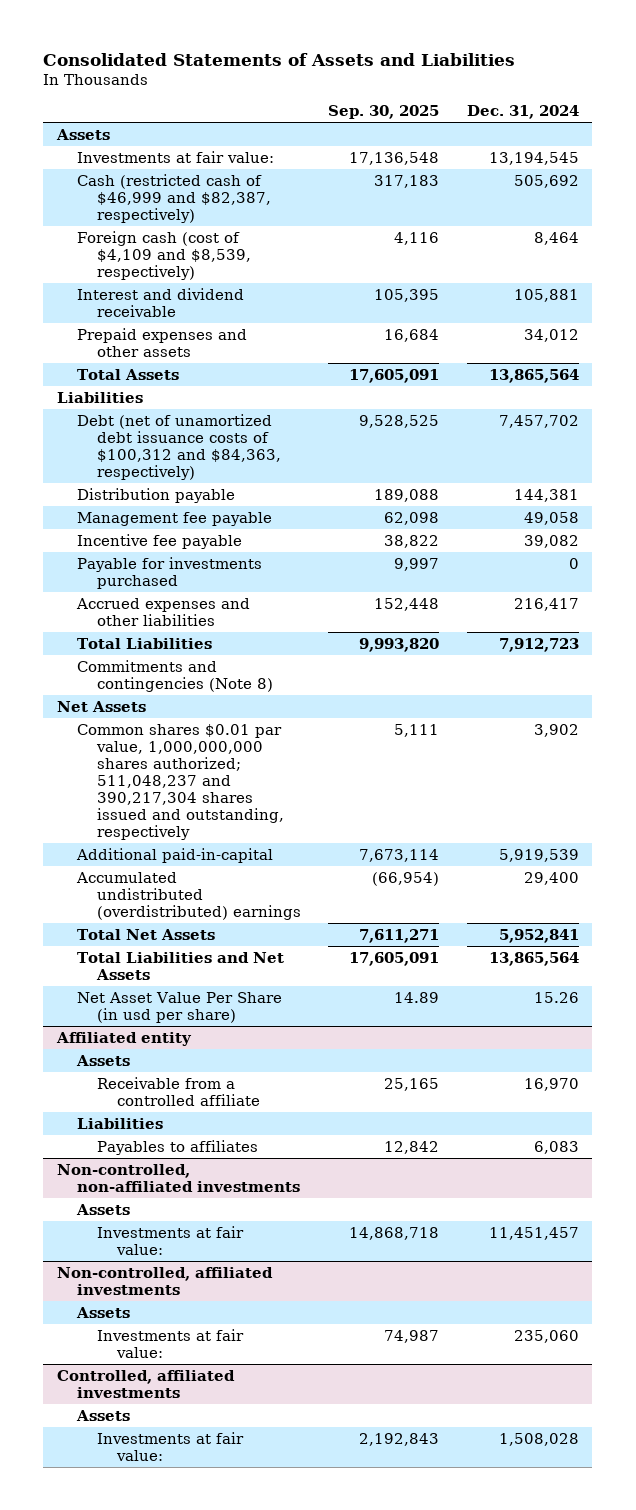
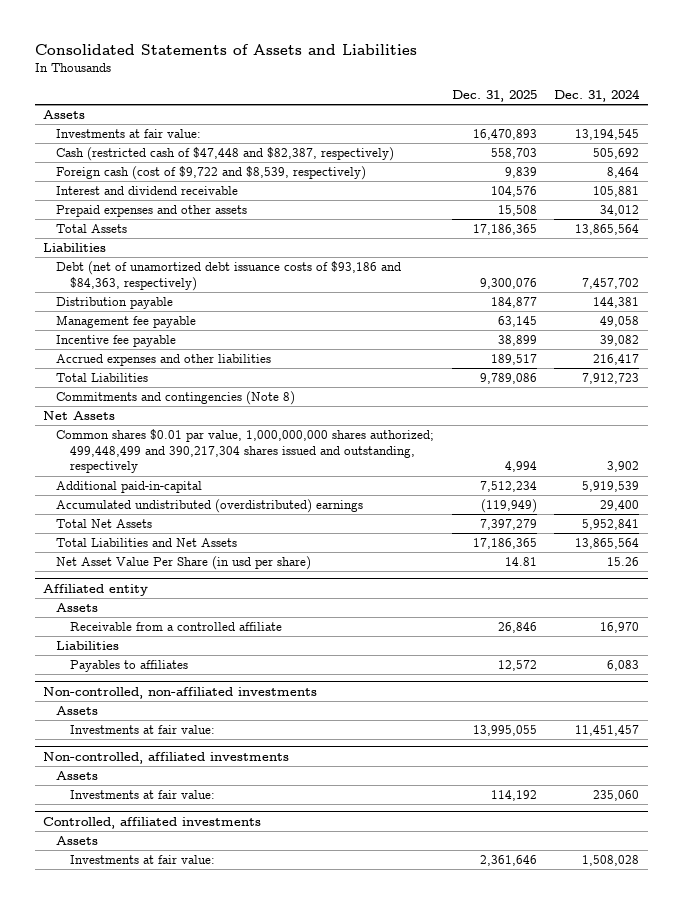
- | Sep. 30, 2025 | Dec. 31, 2024
+ | Dec. 31, 2025 | Dec. 31, 2024
- Cash (restricted cash of $46,999 and $82,387, respectively) | 317,183 | 505,692
- Foreign cash (cost of $4,109 and $8,539, respectively) | 4,116 | 8,464
+ Cash (restricted cash of $47,448 and $82,387, respectively) | 558,703 | 505,692
+ Foreign cash (cost of $9,722 and $8,539, respectively) | 9,839 | 8,464
- Debt (net of unamortized debt issuance costs of $100,312 and $84,363, respectively) | 9,528,525 | 7,457,702
+ Debt (net of unamortized debt issuance costs of $93,186 and $84,363, respectively) | 9,300,076 | 7,457,702
- Payable for investments purchased | 9,997 | 0
- Common shares $0.01 par value, 1,000,000,000 shares authorized; 511,048,237 and 390,217,304 shares issued and outstanding, respectively | 5,111 | 3,902
+ Common shares $0.01 par value, 1,000,000,000 shares authorized; 499,448,499 and 390,217,304 shares issued and outstanding, respectively | 4,994 | 3,902

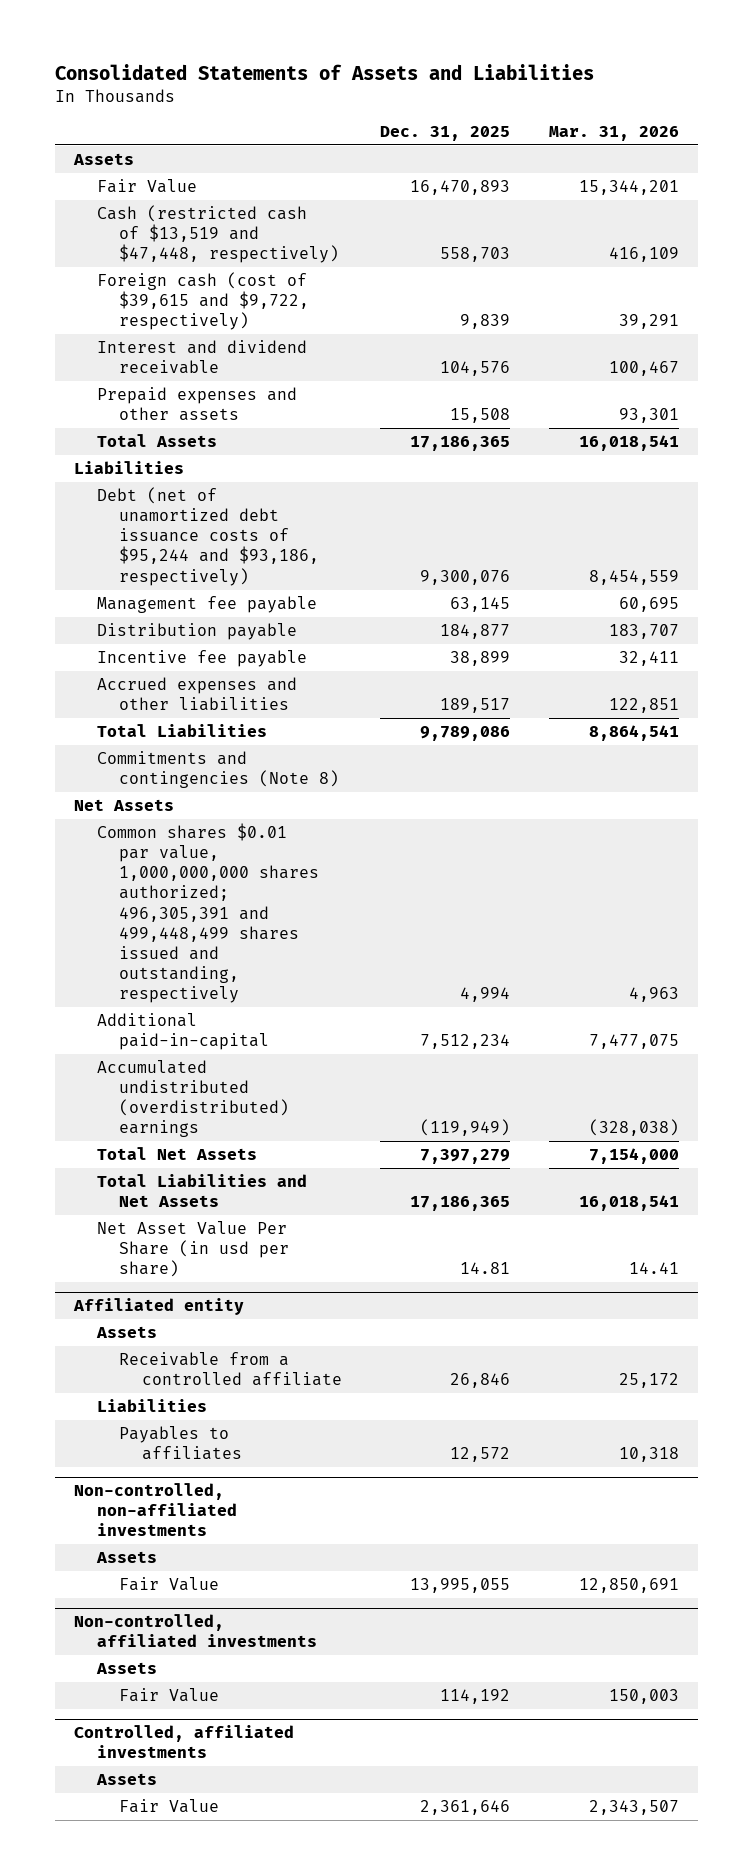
- | Dec. 31, 2025 | Dec. 31, 2024
+ | Dec. 31, 2025 | Mar. 31, 2026
- Investments at fair value: | 16,470,893 | 13,194,545
- Cash (restricted cash of $47,448 and $82,387, respectively) | 558,703 | 505,692
- Foreign cash (cost of $9,722 and $8,539, respectively) | 9,839 | 8,464
+ Fair Value | 16,470,893 | 15,344,201
+ Cash (restricted cash of $13,519 and $47,448, respectively) | 558,703 | 416,109
+ Foreign cash (cost of $39,615 and $9,722, respectively) | 9,839 | 39,291
- Debt (net of unamortized debt issuance costs of $93,186 and $84,363, respectively) | 9,300,076 | 7,457,702
+ Debt (net of unamortized debt issuance costs of $95,244 and $93,186, respectively) | 9,300,076 | 8,454,559
moved down: Distribution payable | 184,877 | 183,707
- Common shares $0.01 par value, 1,000,000,000 shares authorized; 499,448,499 and 390,217,304 shares issued and outstanding, respectively | 4,994 | 3,902
+ Common shares $0.01 par value, 1,000,000,000 shares authorized; 496,305,391 and 499,448,499 shares issued and outstanding, respectively | 4,994 | 4,963
@ Non-controlled, non-affiliated investments
- Investments at fair value: | 13,995,055 | 11,451,457
+ Fair Value | 13,995,055 | 12,850,691
@ Non-controlled, affiliated investments
- Investments at fair value: | 114,192 | 235,060
+ Fair Value | 114,192 | 150,003
@ Controlled, affiliated investments
- Investments at fair value: | 2,361,646 | 1,508,028
+ Fair Value | 2,361,646 | 2,343,507

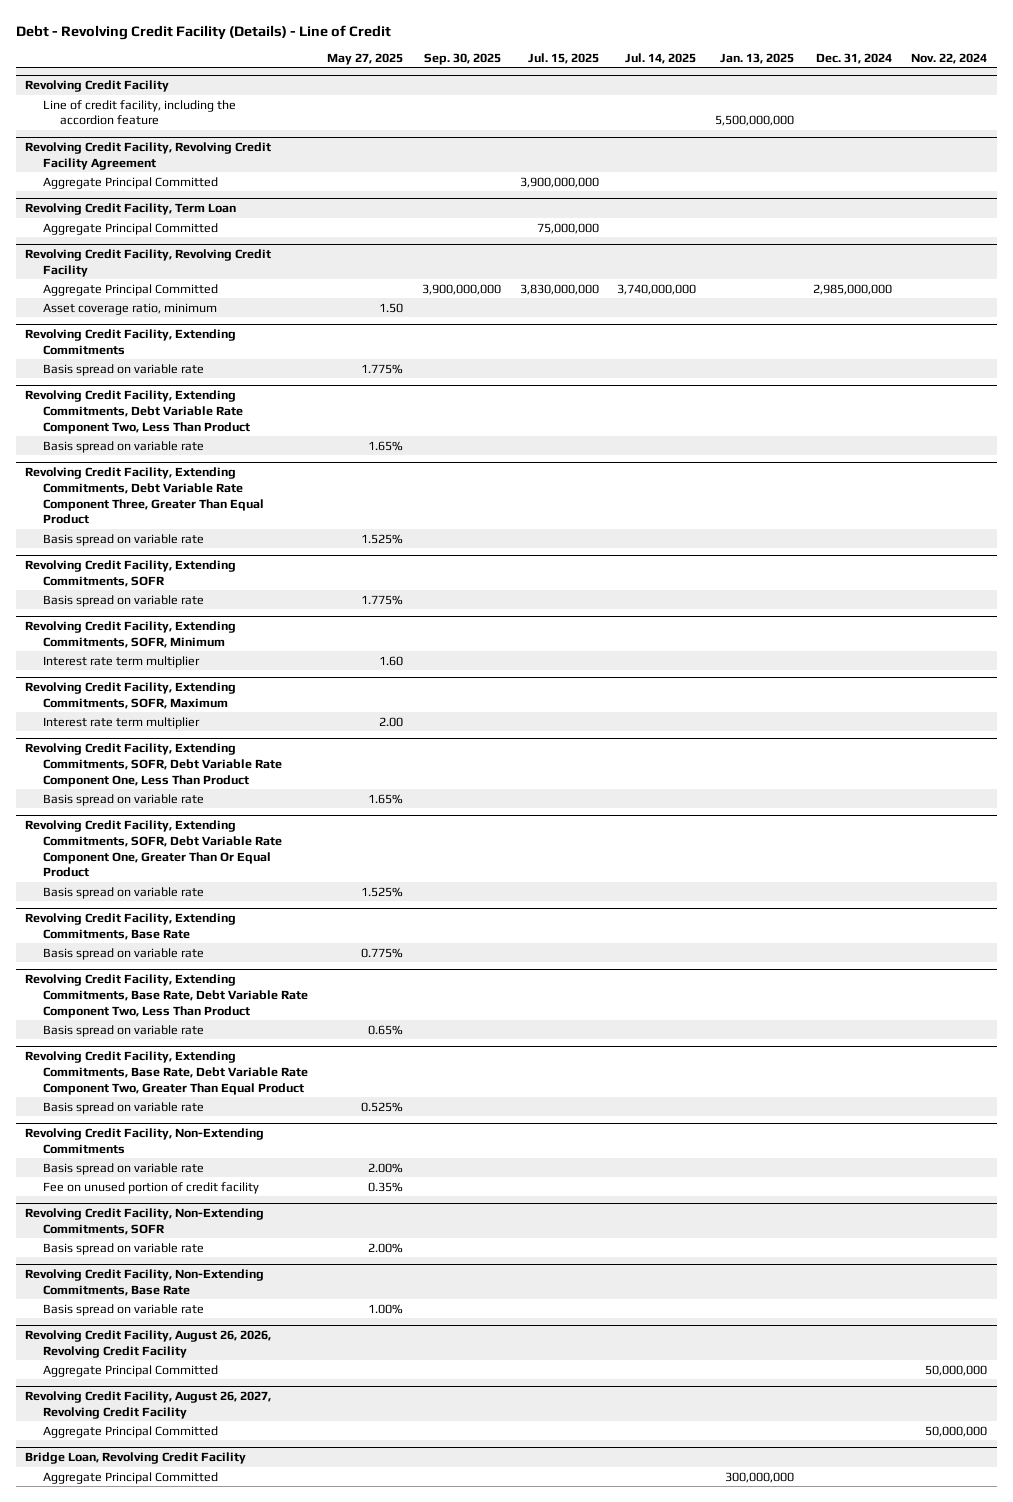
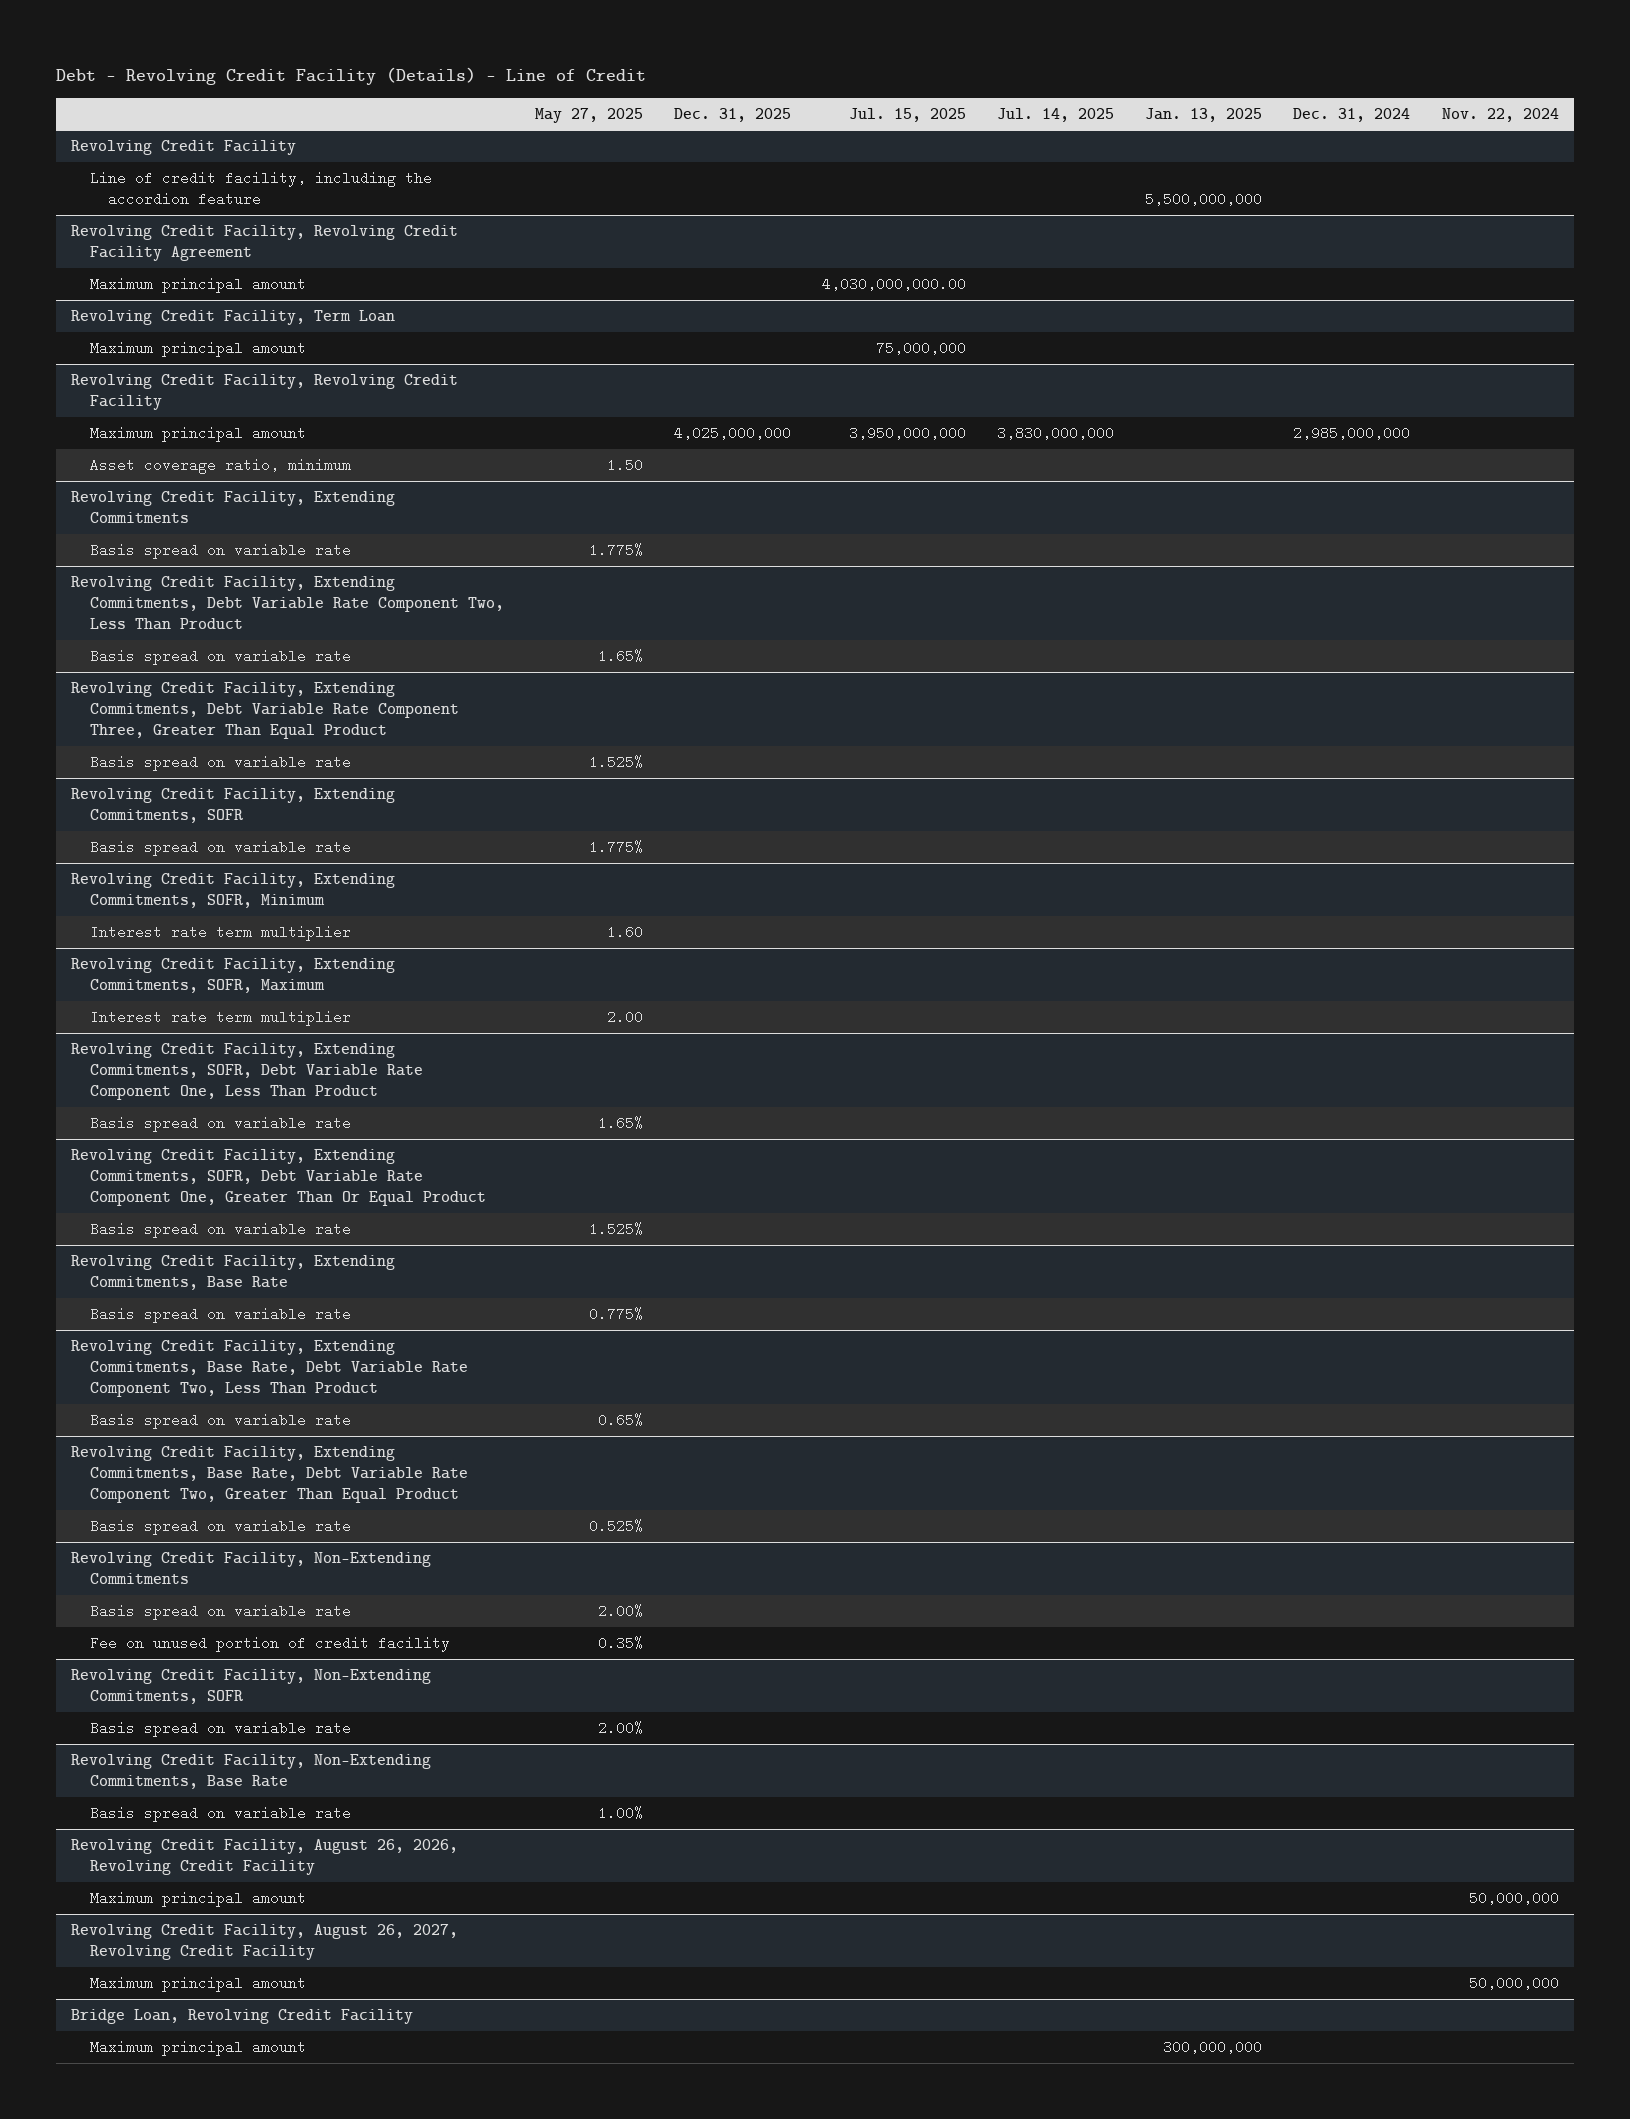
- | May 27, 2025 | Sep. 30, 2025 | Jul. 15, 2025 | Jul. 14, 2025 | Jan. 13, 2025 | Dec. 31, 2024 | Nov. 22, 2024
+ | May 27, 2025 | Dec. 31, 2025 | Jul. 15, 2025 | Jul. 14, 2025 | Jan. 13, 2025 | Dec. 31, 2024 | Nov. 22, 2024
@ Revolving Credit Facility, Revolving Credit Facility Agreement
- Aggregate Principal Committed | | | 3,900,000,000 | | | |
+ Maximum principal amount | | | 4,030,000,000.00 | | | |
@ Revolving Credit Facility, Term Loan
- Aggregate Principal Committed | | | 75,000,000 | | | |
+ Maximum principal amount | | | 75,000,000 | | | |
@ Revolving Credit Facility, Revolving Credit Facility
- Aggregate Principal Committed | | 3,900,000,000 | 3,830,000,000 | 3,740,000,000 | | 2,985,000,000 |
+ Maximum principal amount | | 4,025,000,000 | 3,950,000,000 | 3,830,000,000 | | 2,985,000,000 |
@ Revolving Credit Facility, August 26, 2026, Revolving Credit Facility
- Aggregate Principal Committed | | | | | | | 50,000,000
+ Maximum principal amount | | | | | | | 50,000,000
@ Revolving Credit Facility, August 26, 2027, Revolving Credit Facility
- Aggregate Principal Committed | | | | | | | 50,000,000
+ Maximum principal amount | | | | | | | 50,000,000
@ Bridge Loan, Revolving Credit Facility
- Aggregate Principal Committed | | | | | 300,000,000 | |
+ Maximum principal amount | | | | | 300,000,000 | |

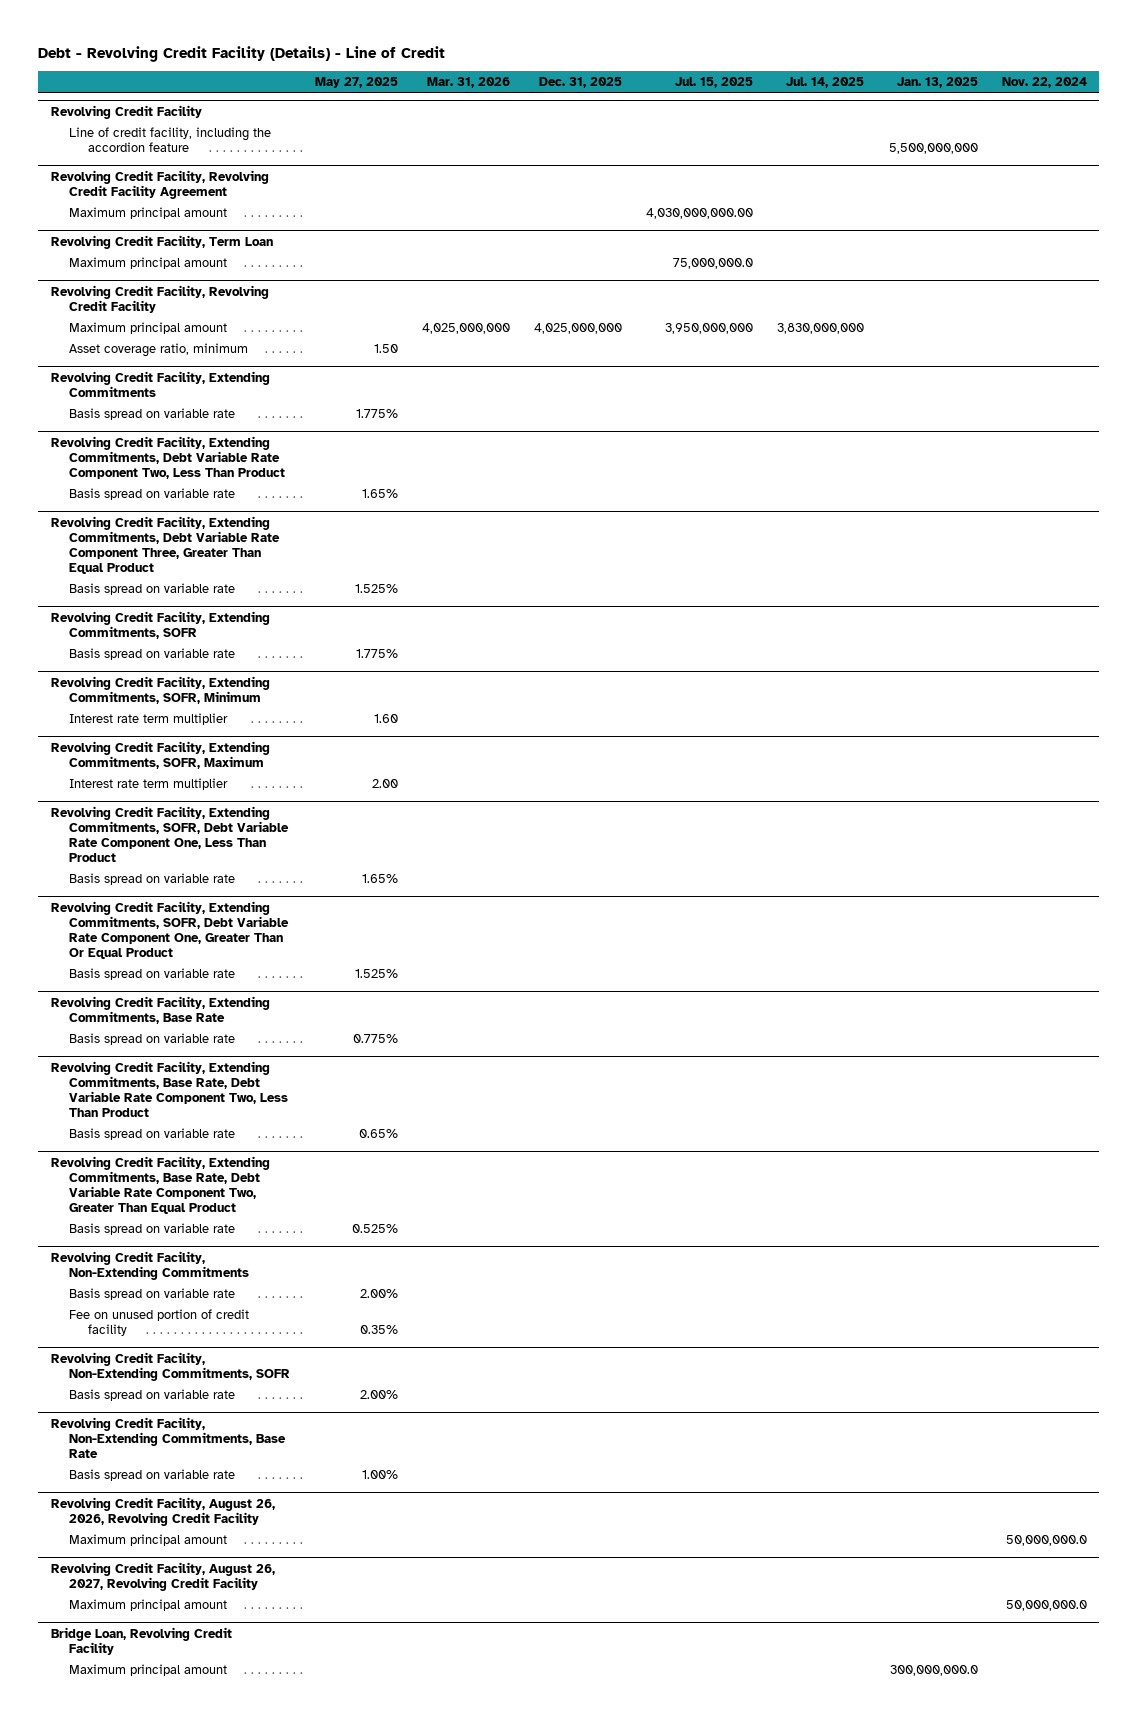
- | May 27, 2025 | Dec. 31, 2025 | Jul. 15, 2025 | Jul. 14, 2025 | Jan. 13, 2025 | Dec. 31, 2024 | Nov. 22, 2024
+ | May 27, 2025 | Mar. 31, 2026 | Dec. 31, 2025 | Jul. 15, 2025 | Jul. 14, 2025 | Jan. 13, 2025 | Nov. 22, 2024
@ Revolving Credit Facility, Term Loan
- Maximum principal amount | | | 75,000,000 | | | |
+ Maximum principal amount | | | | 75,000,000.0 | | |
@ Revolving Credit Facility, August 26, 2026, Revolving Credit Facility
- Maximum principal amount | | | | | | | 50,000,000
+ Maximum principal amount | | | | | | | 50,000,000.0
@ Revolving Credit Facility, August 26, 2027, Revolving Credit Facility
- Maximum principal amount | | | | | | | 50,000,000
+ Maximum principal amount | | | | | | | 50,000,000.0
@ Bridge Loan, Revolving Credit Facility
- Maximum principal amount | | | | | 300,000,000 | |
+ Maximum principal amount | | | | | | 300,000,000.0 |

